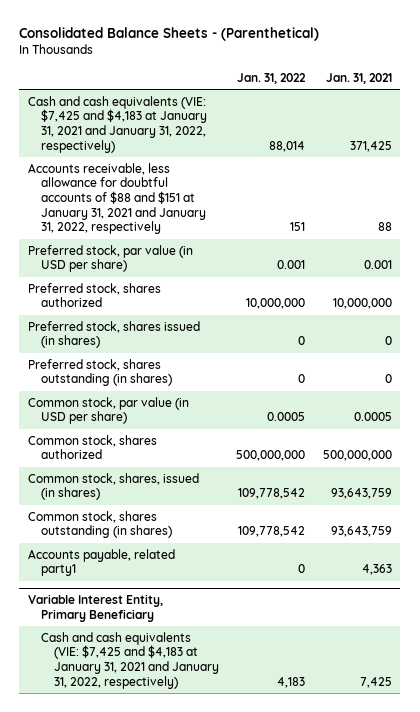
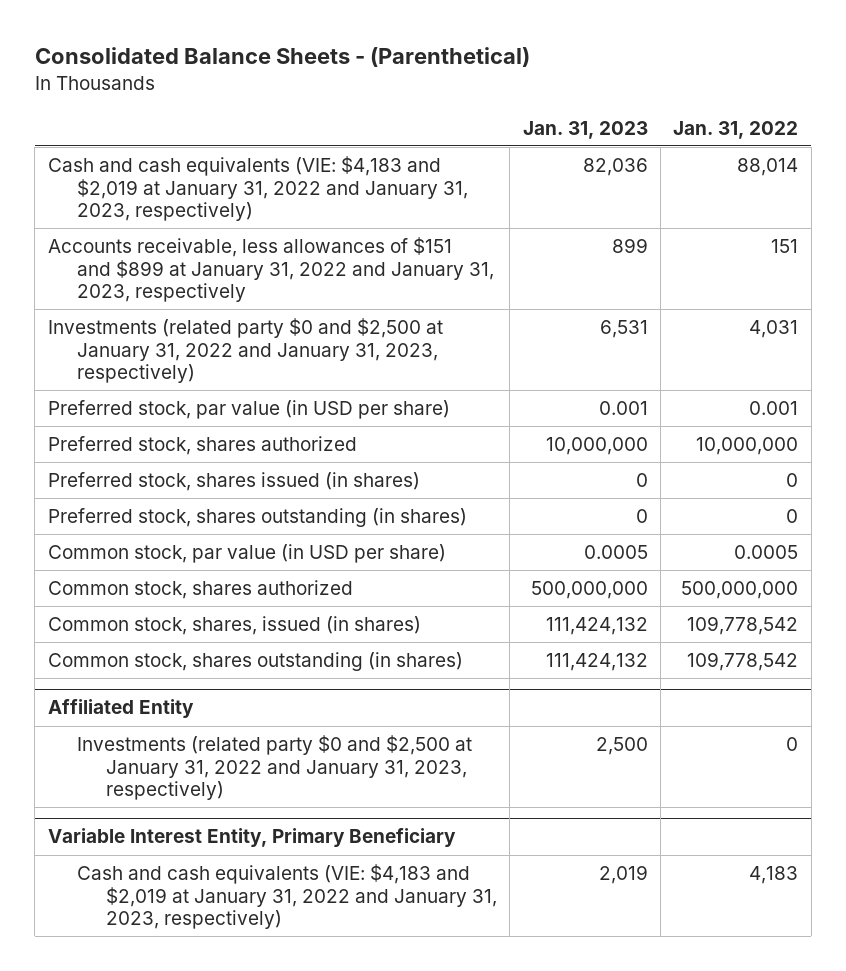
- | Jan. 31, 2022 | Jan. 31, 2021
+ | Jan. 31, 2023 | Jan. 31, 2022
- Cash and cash equivalents (VIE: $7,425 and $4,183 at January 31, 2021 and January 31, 2022, respectively) | 88,014 | 371,425
- Accounts receivable, less allowance for doubtful accounts of $88 and $151 at January 31, 2021 and January 31, 2022, respectively | 151 | 88
+ Cash and cash equivalents (VIE: $4,183 and $2,019 at January 31, 2022 and January 31, 2023, respectively) | 82,036 | 88,014
+ Accounts receivable, less allowances of $151 and $899 at January 31, 2022 and January 31, 2023, respectively | 899 | 151
+ Investments (related party $0 and $2,500 at January 31, 2022 and January 31, 2023, respectively) | 6,531 | 4,031
- Accounts payable, related party1 | 0 | 4,363
+ Affiliated Entity
+ Investments (related party $0 and $2,500 at January 31, 2022 and January 31, 2023, respectively) | 2,500 | 0
@ Variable Interest Entity, Primary Beneficiary
- Cash and cash equivalents (VIE: $7,425 and $4,183 at January 31, 2021 and January 31, 2022, respectively) | 4,183 | 7,425
+ Cash and cash equivalents (VIE: $4,183 and $2,019 at January 31, 2022 and January 31, 2023, respectively) | 2,019 | 4,183

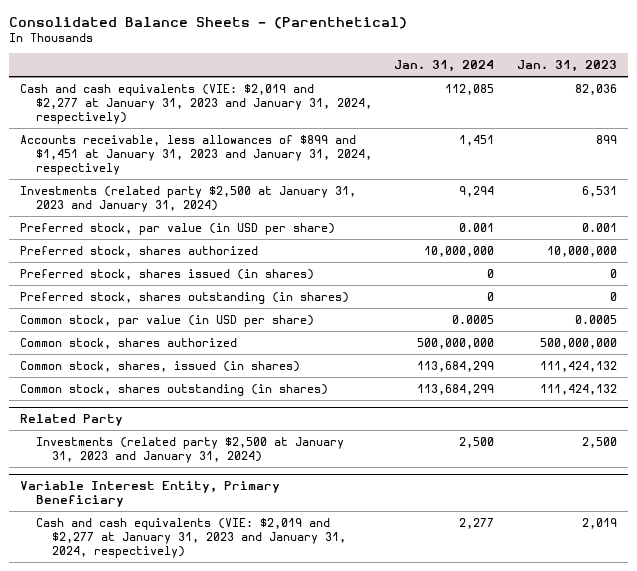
- | Jan. 31, 2023 | Jan. 31, 2022
+ | Jan. 31, 2024 | Jan. 31, 2023
- Cash and cash equivalents (VIE: $4,183 and $2,019 at January 31, 2022 and January 31, 2023, respectively) | 82,036 | 88,014
- Accounts receivable, less allowances of $151 and $899 at January 31, 2022 and January 31, 2023, respectively | 899 | 151
- Investments (related party $0 and $2,500 at January 31, 2022 and January 31, 2023, respectively) | 6,531 | 4,031
+ Cash and cash equivalents (VIE: $2,019 and $2,277 at January 31, 2023 and January 31, 2024, respectively) | 112,085 | 82,036
+ Accounts receivable, less allowances of $899 and $1,451 at January 31, 2023 and January 31, 2024, respectively | 1,451 | 899
+ Investments (related party $2,500 at January 31, 2023 and January 31, 2024) | 9,294 | 6,531
- Affiliated Entity
- Investments (related party $0 and $2,500 at January 31, 2022 and January 31, 2023, respectively) | 2,500 | 0
+ Related Party
+ Investments (related party $2,500 at January 31, 2023 and January 31, 2024) | 2,500 | 2,500
@ Variable Interest Entity, Primary Beneficiary
- Cash and cash equivalents (VIE: $4,183 and $2,019 at January 31, 2022 and January 31, 2023, respectively) | 2,019 | 4,183
+ Cash and cash equivalents (VIE: $2,019 and $2,277 at January 31, 2023 and January 31, 2024, respectively) | 2,277 | 2,019

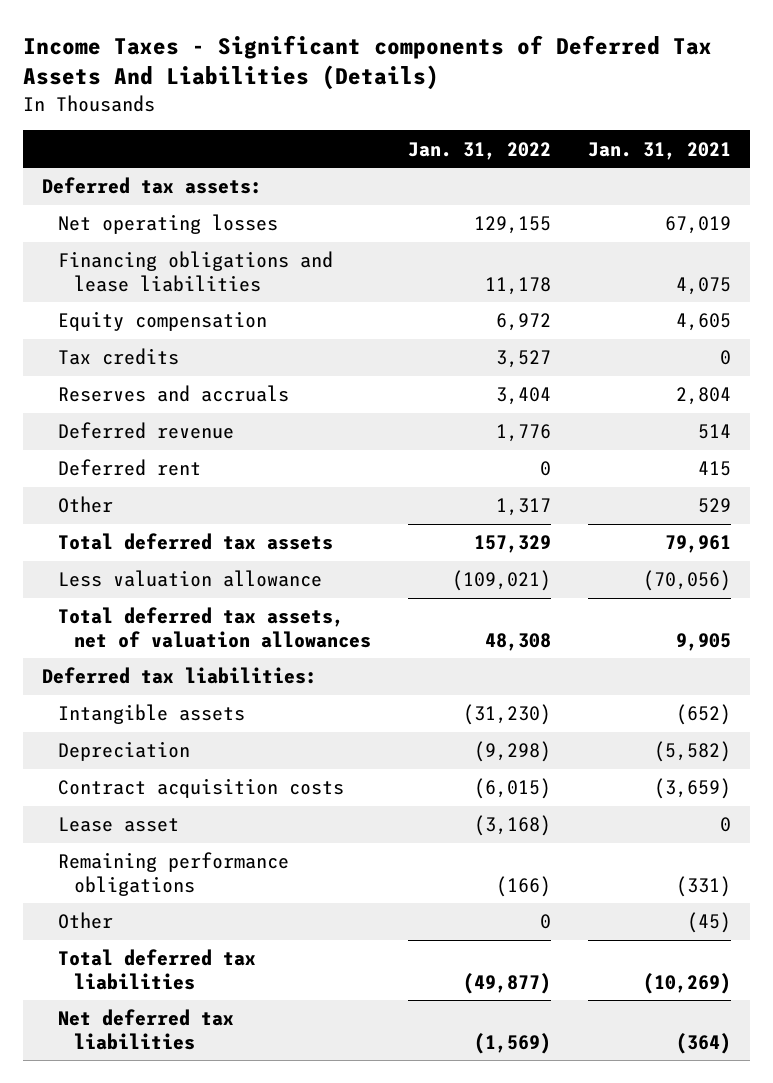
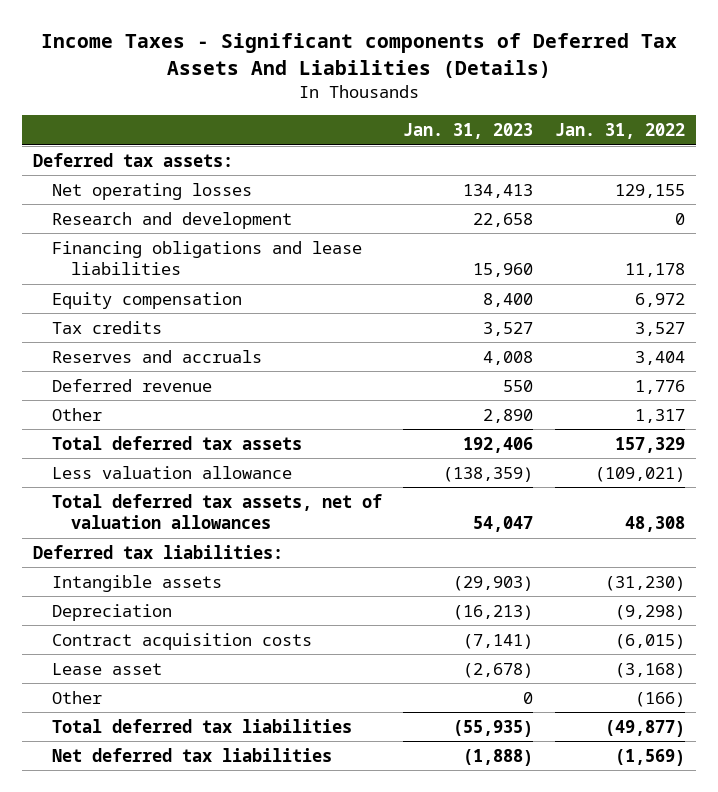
- | Jan. 31, 2022 | Jan. 31, 2021
+ | Jan. 31, 2023 | Jan. 31, 2022
+ Research and development | 22,658 | 0
- Deferred rent | 0 | 415
- Remaining performance obligations | (166) | (331)
- Other | 0 | (45)
+ Other | 0 | (166)

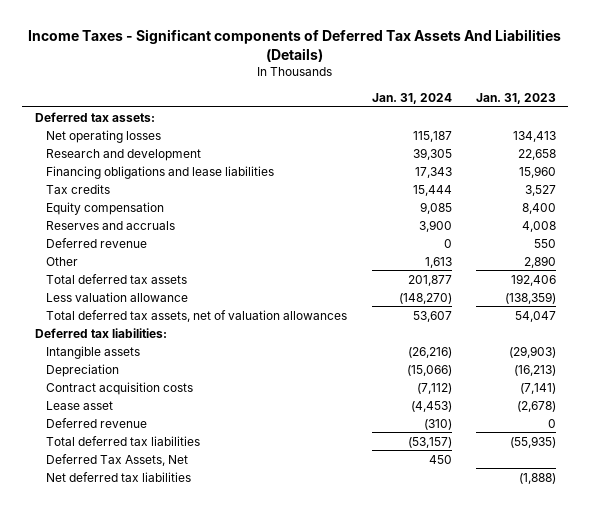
- | Jan. 31, 2023 | Jan. 31, 2022
+ | Jan. 31, 2024 | Jan. 31, 2023
moved down: Equity compensation | 9,085 | 8,400
- Other | 0 | (166)
+ Deferred revenue | (310) | 0
+ Deferred Tax Assets, Net | 450 |

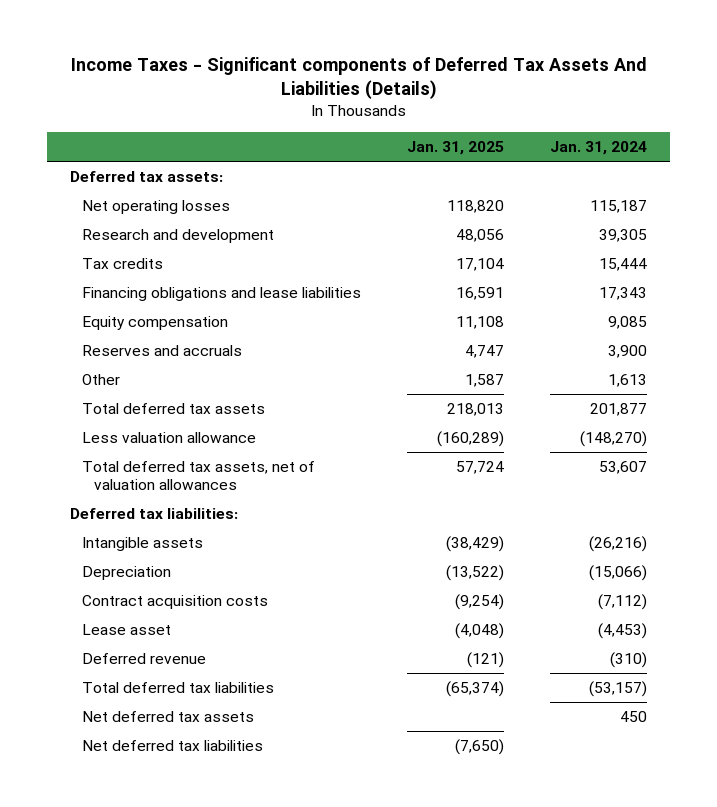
- | Jan. 31, 2024 | Jan. 31, 2023
+ | Jan. 31, 2025 | Jan. 31, 2024
moved down: Financing obligations and lease liabilities | 16,591 | 17,343
- Deferred revenue | 0 | 550
- Deferred Tax Assets, Net | 450 |
+ Net deferred tax assets | | 450

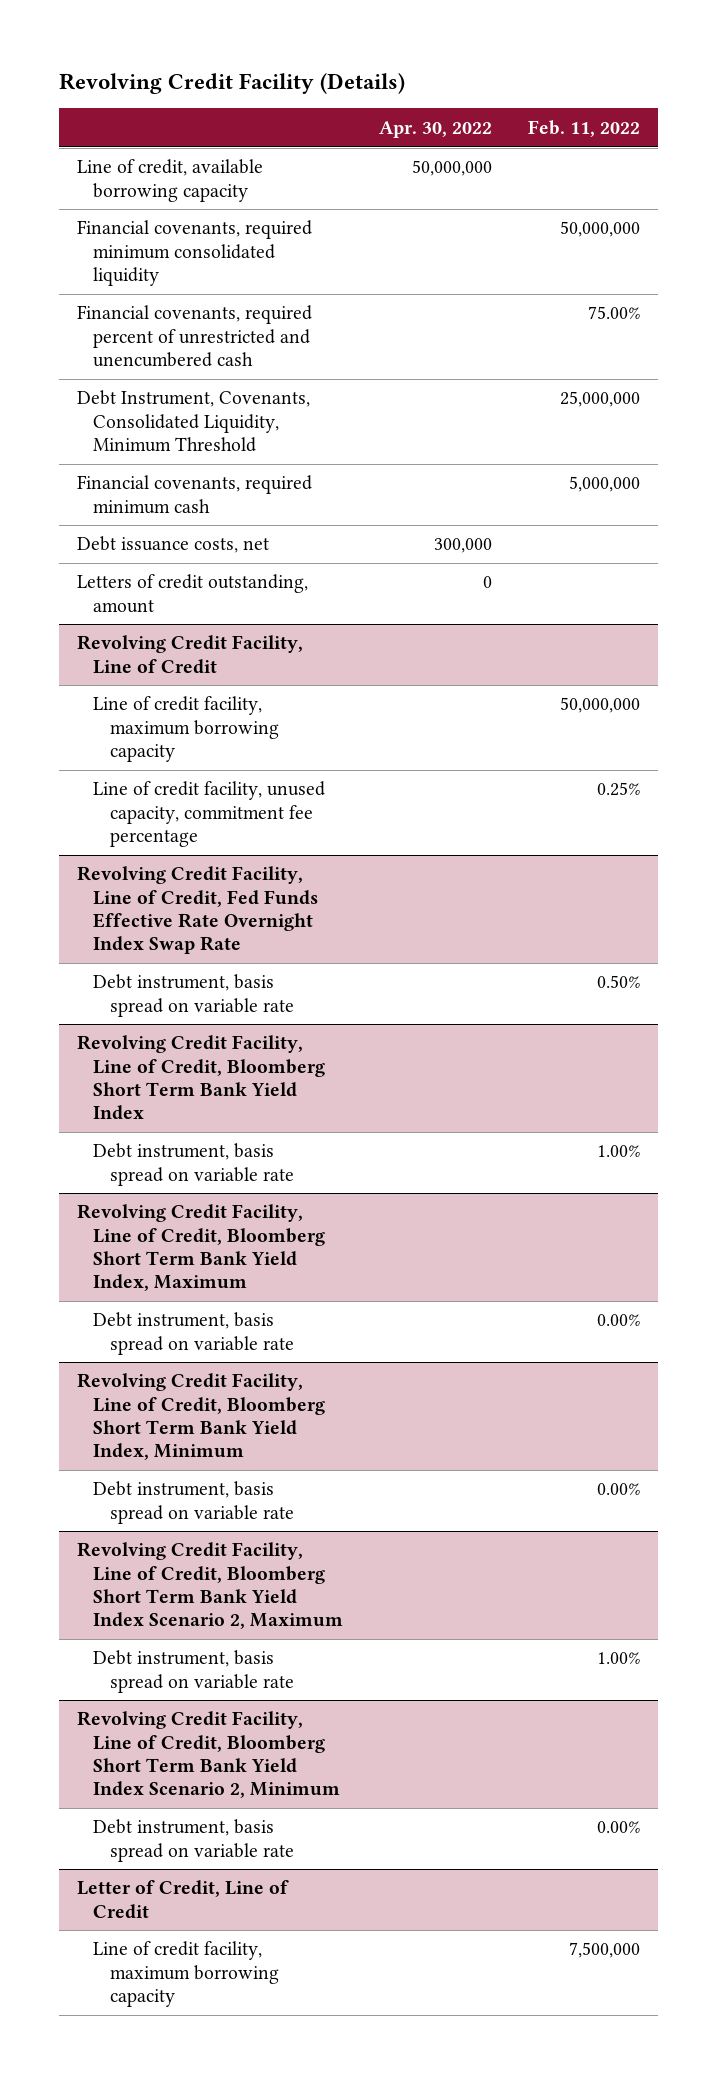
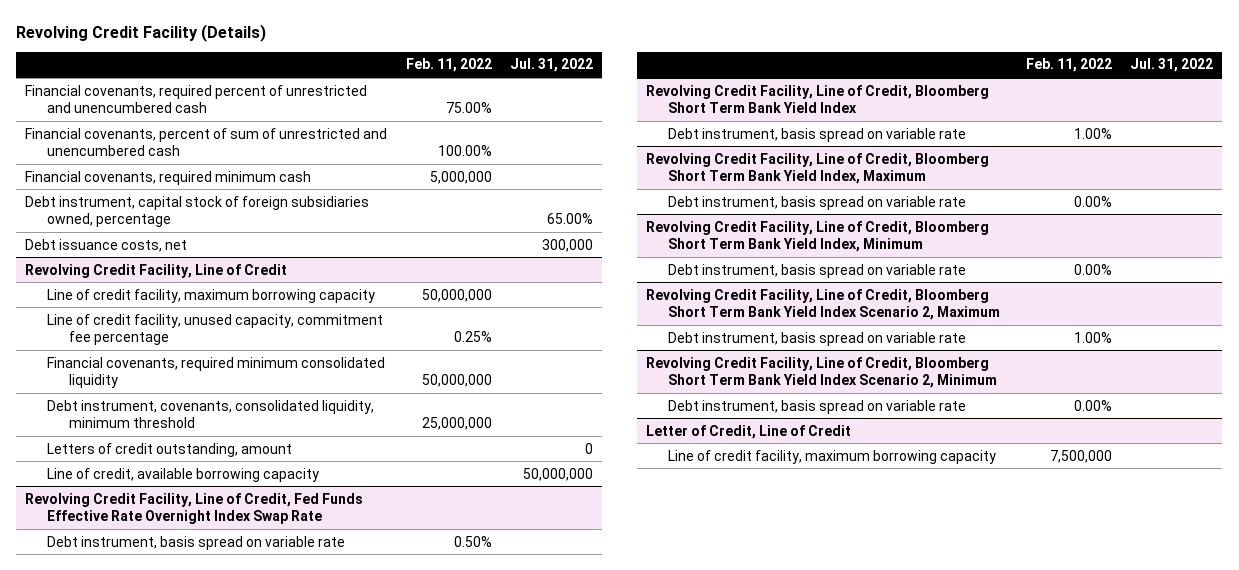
- | Apr. 30, 2022 | Feb. 11, 2022
+ | Feb. 11, 2022 | Jul. 31, 2022
- Line of credit, available borrowing capacity | 50,000,000 |
- Financial covenants, required minimum consolidated liquidity | | 50,000,000
- Debt Instrument, Covenants, Consolidated Liquidity, Minimum Threshold | | 25,000,000
+ Financial covenants, percent of sum of unrestricted and unencumbered cash | 100.00% |
+ Debt instrument, capital stock of foreign subsidiaries owned, percentage | | 65.00%
- Letters of credit outstanding, amount | 0 |
@ Revolving Credit Facility, Line of Credit
+ Financial covenants, required minimum consolidated liquidity | 50,000,000 |
+ Debt instrument, covenants, consolidated liquidity, minimum threshold | 25,000,000 |
+ Letters of credit outstanding, amount | | 0
+ Line of credit, available borrowing capacity | | 50,000,000

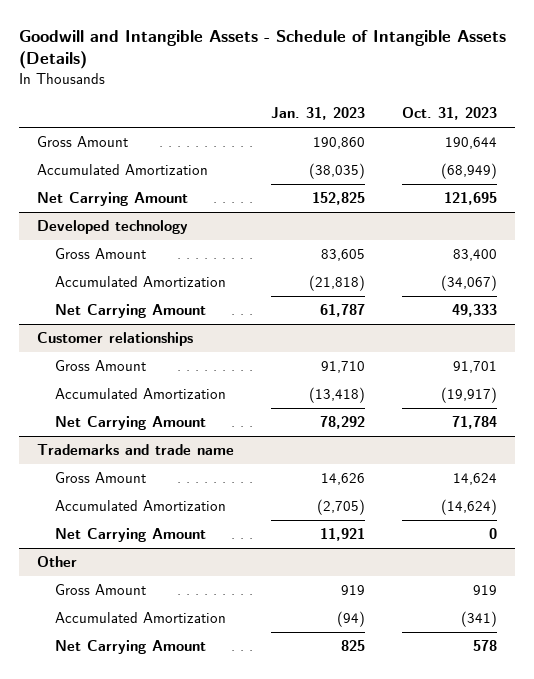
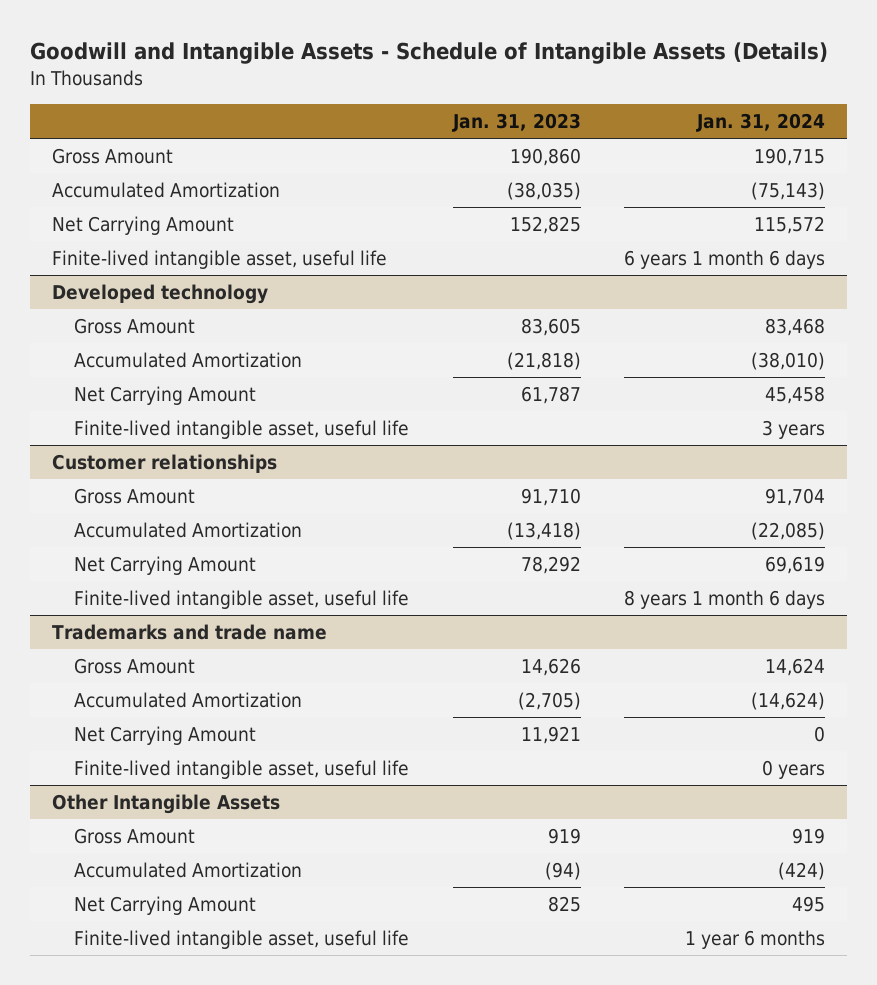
- | Jan. 31, 2023 | Oct. 31, 2023
+ | Jan. 31, 2023 | Jan. 31, 2024
+ Finite-lived intangible asset, useful life | | 6 years 1 month 6 days
@ Developed technology
+ Finite-lived intangible asset, useful life | | 3 years
@ Customer relationships
+ Finite-lived intangible asset, useful life | | 8 years 1 month 6 days
- Other
@ Trademarks and trade name
+ Finite-lived intangible asset, useful life | | 0 years
+ Other Intangible Assets
+ Finite-lived intangible asset, useful life | | 1 year 6 months

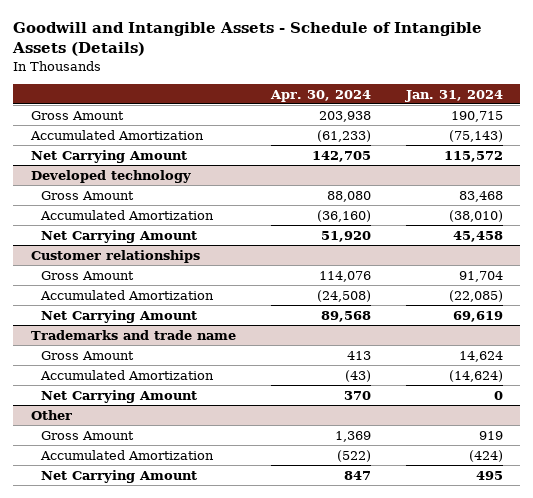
- | Jan. 31, 2023 | Jan. 31, 2024
+ | Apr. 30, 2024 | Jan. 31, 2024
- Finite-lived intangible asset, useful life | | 6 years 1 month 6 days
@ Developed technology
- Finite-lived intangible asset, useful life | | 3 years
@ Customer relationships
- Finite-lived intangible asset, useful life | | 8 years 1 month 6 days
@ Trademarks and trade name
- Finite-lived intangible asset, useful life | | 0 years
- Other Intangible Assets
+ Other
- Finite-lived intangible asset, useful life | | 1 year 6 months

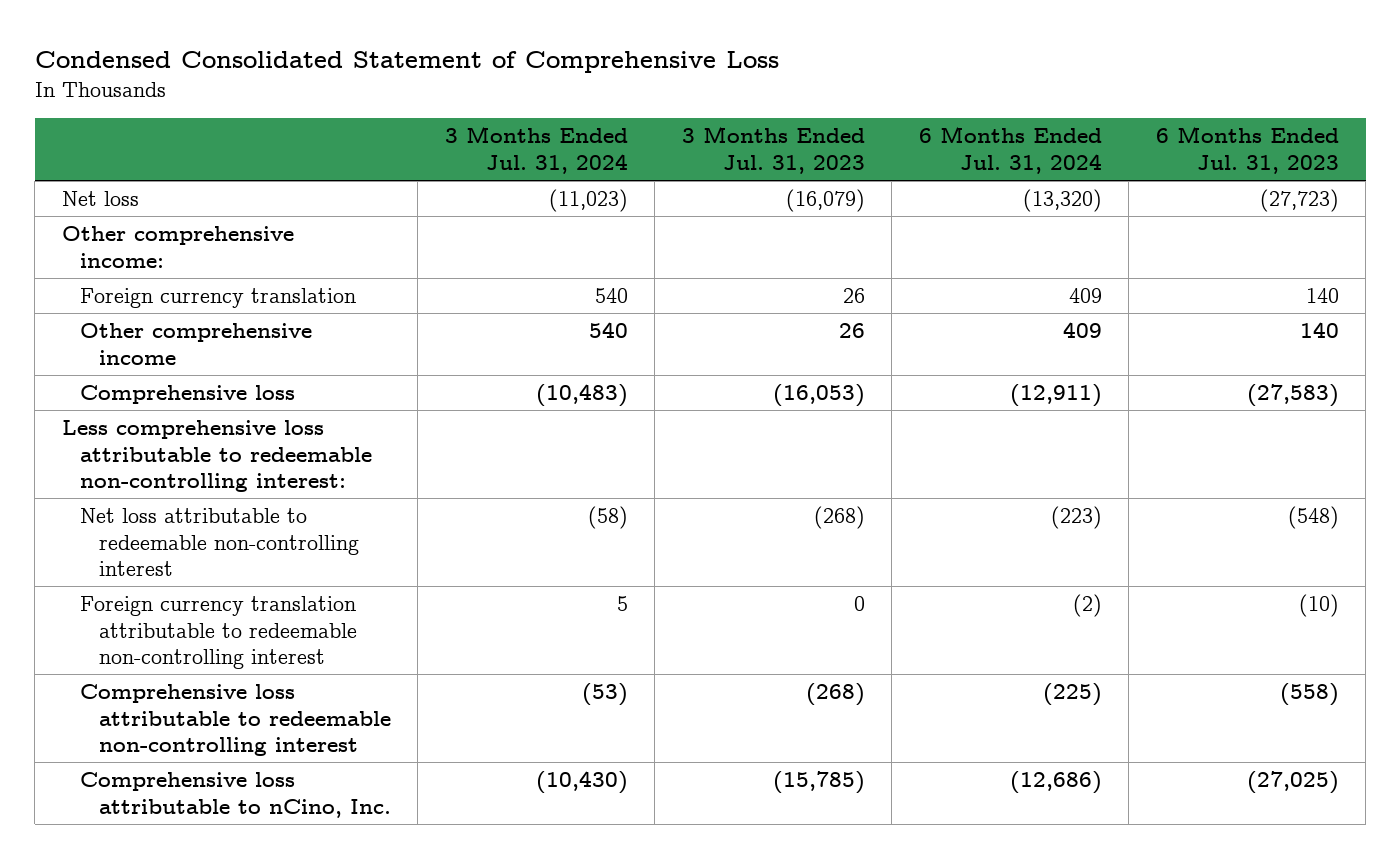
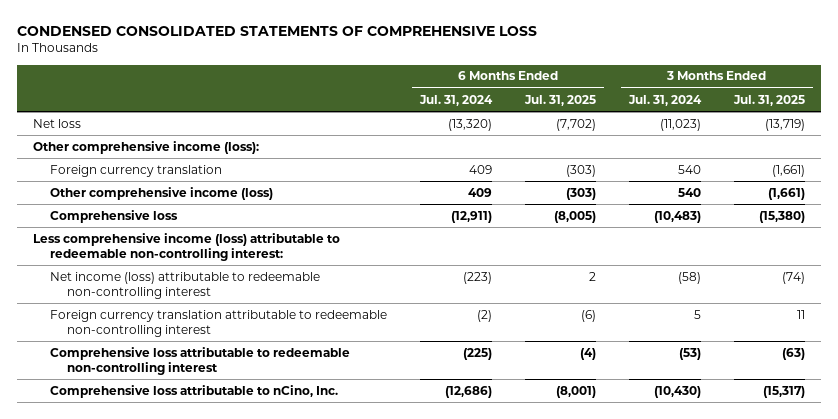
- Condensed Consolidated Statement of Comprehensive Loss
+ CONDENSED CONSOLIDATED STATEMENTS OF COMPREHENSIVE LOSS
- | 3 Months Ended Jul. 31, 2024 | 3 Months Ended Jul. 31, 2023 | 6 Months Ended Jul. 31, 2024 | 6 Months Ended Jul. 31, 2023
+ | 6 Months Ended Jul. 31, 2024 | 6 Months Ended Jul. 31, 2025 | 3 Months Ended Jul. 31, 2024 | 3 Months Ended Jul. 31, 2025
- Other comprehensive income:
+ Other comprehensive income (loss):
- Other comprehensive income | 540 | 26 | 409 | 140
+ Other comprehensive income (loss) | 409 | (303) | 540 | (1,661)
- Less comprehensive loss attributable to redeemable non-controlling interest:
- Net loss attributable to redeemable non-controlling interest | (58) | (268) | (223) | (548)
+ Less comprehensive income (loss) attributable to redeemable non-controlling interest:
+ Net income (loss) attributable to redeemable non-controlling interest | (223) | 2 | (58) | (74)

